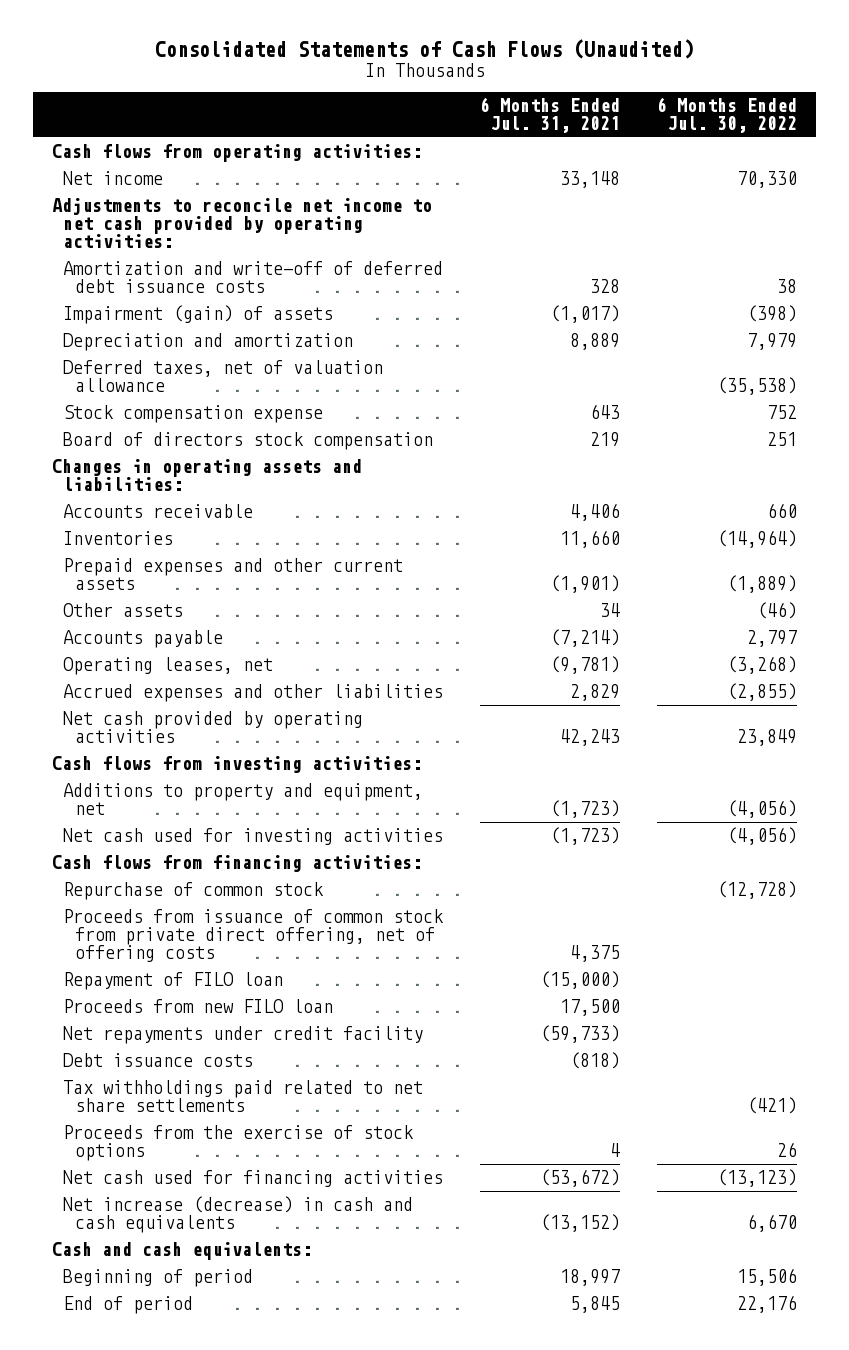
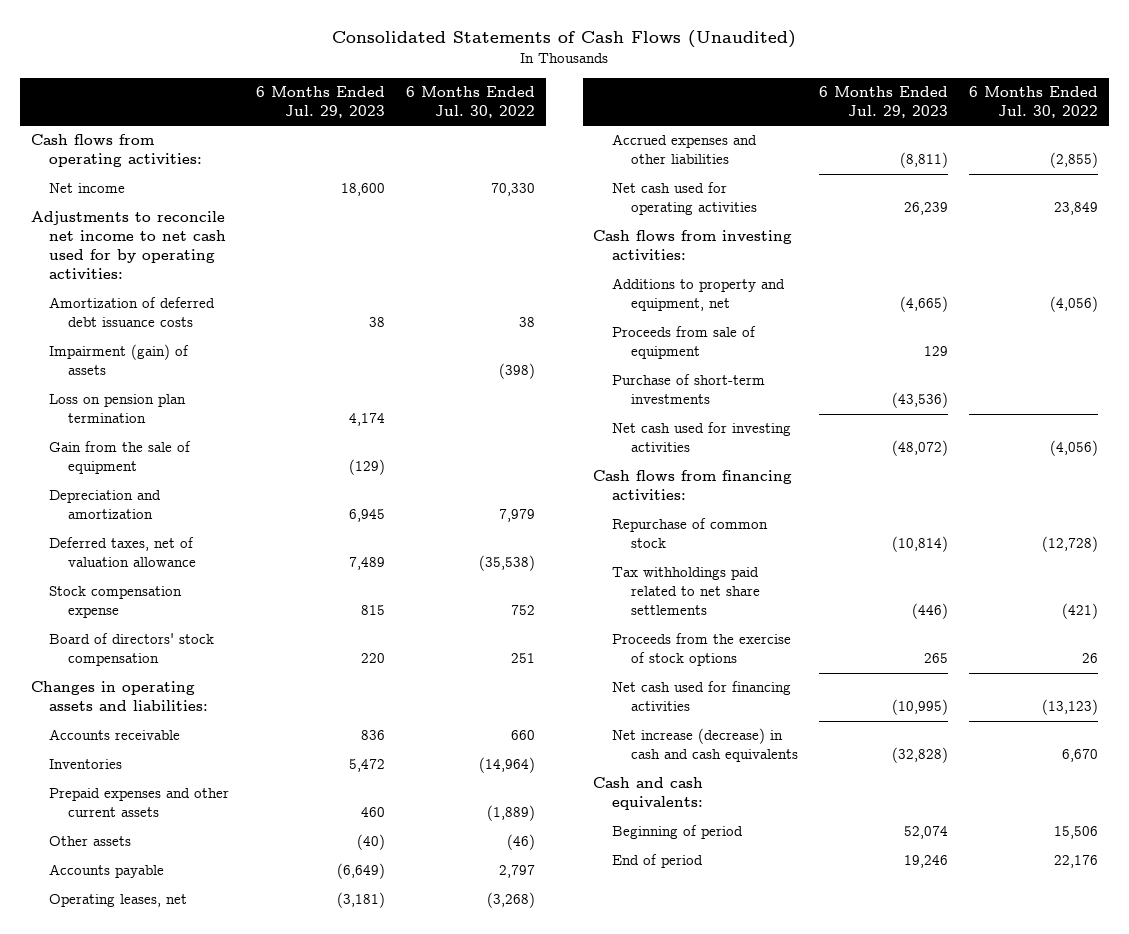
- | 6 Months Ended Jul. 31, 2021 | 6 Months Ended Jul. 30, 2022
+ | 6 Months Ended Jul. 29, 2023 | 6 Months Ended Jul. 30, 2022
- Adjustments to reconcile net income to net cash provided by operating activities:
- Amortization and write-off of deferred debt issuance costs | 328 | 38
+ Adjustments to reconcile net income to net cash used for by operating activities:
+ Amortization of deferred debt issuance costs | 38 | 38
+ Loss on pension plan termination | 4,174 |
+ Gain from the sale of equipment | (129) |
- Board of directors stock compensation | 219 | 251
+ Board of directors' stock compensation | 220 | 251
- Net cash provided by operating activities | 42,243 | 23,849
+ Net cash used for operating activities | 26,239 | 23,849
+ Proceeds from sale of equipment | 129 |
+ Purchase of short-term investments | (43,536) |
- Proceeds from issuance of common stock from private direct offering, net of offering costs | 4,375 |
- Repayment of FILO loan | (15,000) |
- Proceeds from new FILO loan | 17,500 |
- Net repayments under credit facility | (59,733) |
- Debt issuance costs | (818) |

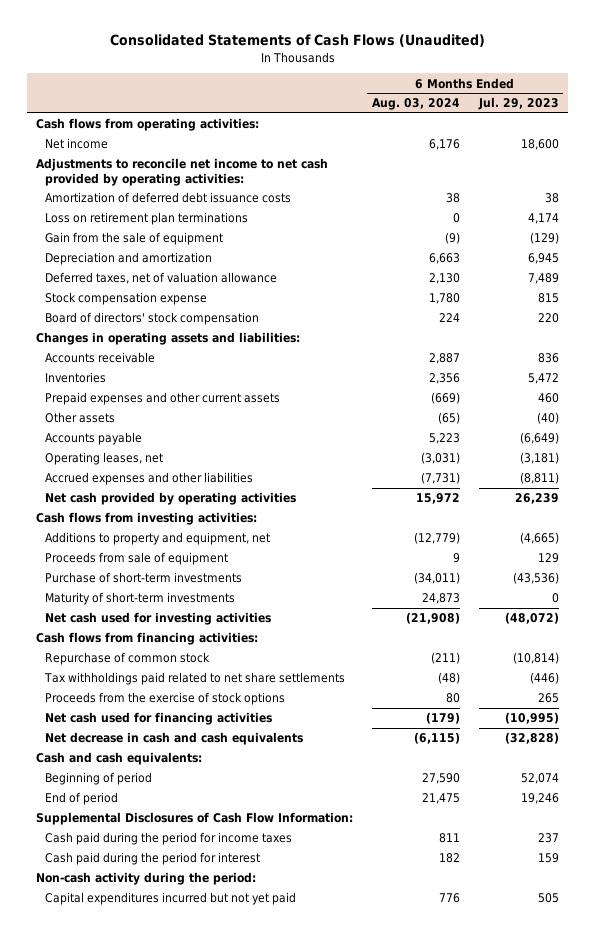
- | 6 Months Ended Jul. 29, 2023 | 6 Months Ended Jul. 30, 2022
+ | 6 Months Ended Aug. 03, 2024 | 6 Months Ended Jul. 29, 2023
- Adjustments to reconcile net income to net cash used for by operating activities:
+ Adjustments to reconcile net income to net cash provided by operating activities:
- Impairment (gain) of assets | | (398)
- Loss on pension plan termination | 4,174 |
+ Loss on retirement plan terminations | 0 | 4,174
- Net cash used for operating activities | 26,239 | 23,849
+ Net cash provided by operating activities | 15,972 | 26,239
+ Maturity of short-term investments | 24,873 | 0
- Net increase (decrease) in cash and cash equivalents | (32,828) | 6,670
+ Net decrease in cash and cash equivalents | (6,115) | (32,828)
+ Supplemental Disclosures of Cash Flow Information:
+ Cash paid during the period for income taxes | 811 | 237
+ Cash paid during the period for interest | 182 | 159
+ Non-cash activity during the period:
+ Capital expenditures incurred but not yet paid | 776 | 505

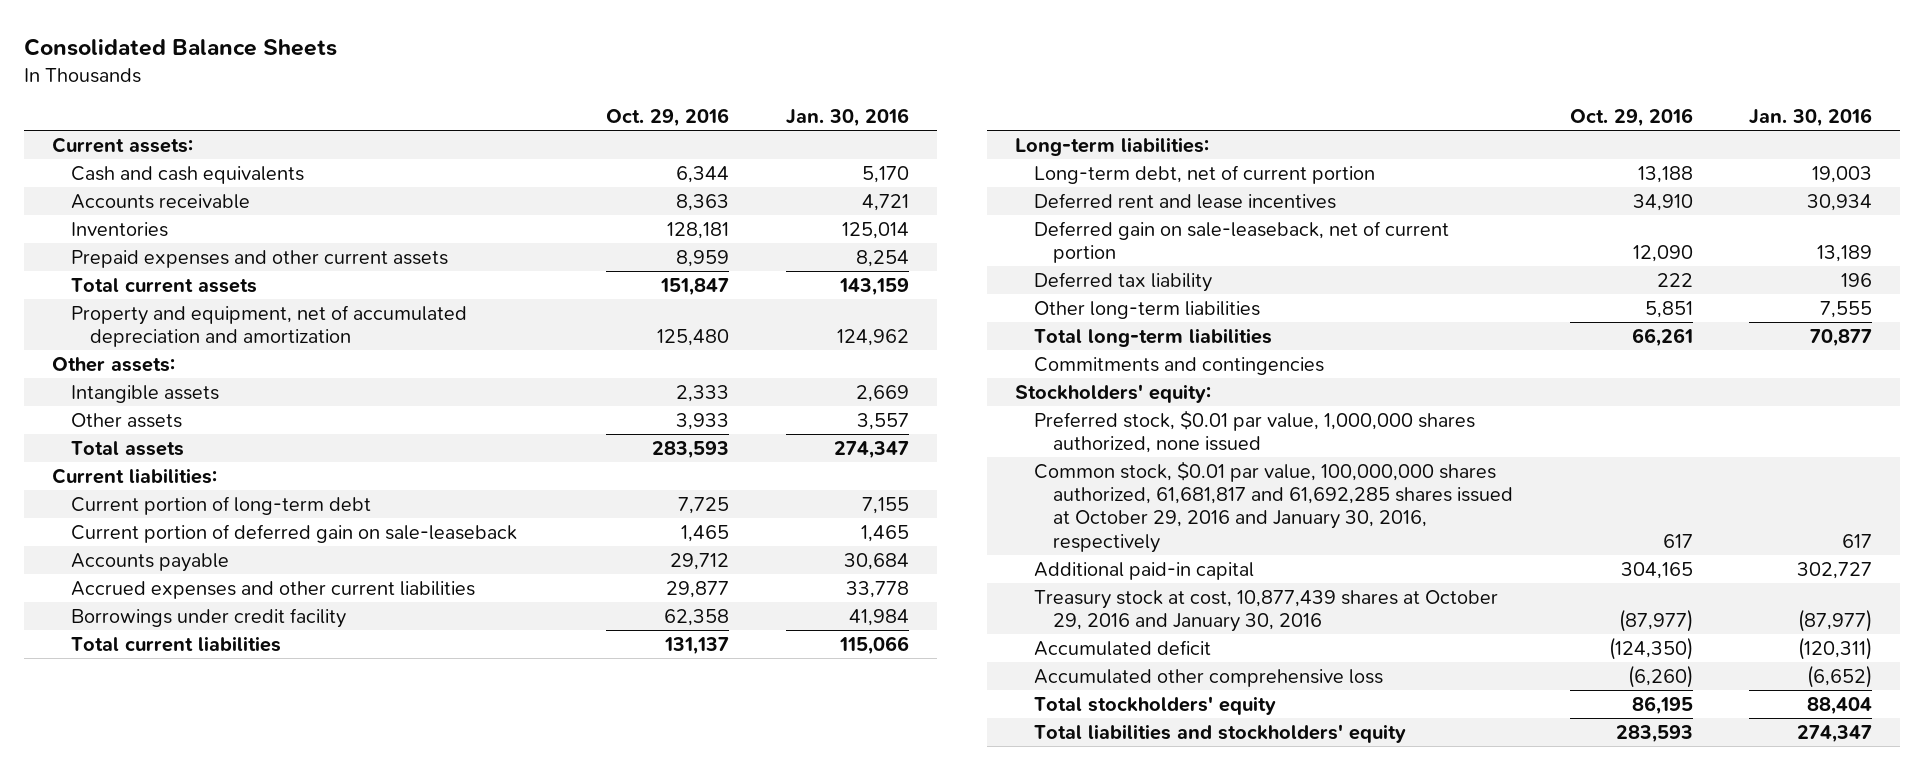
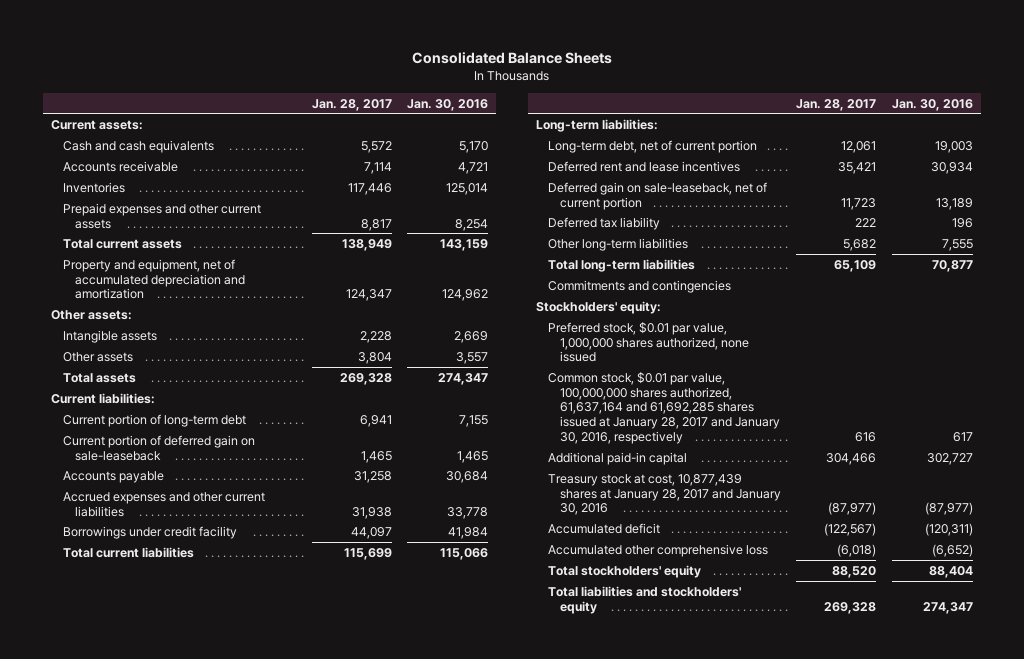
- | Oct. 29, 2016 | Jan. 30, 2016
+ | Jan. 28, 2017 | Jan. 30, 2016
- Common stock, $0.01 par value, 100,000,000 shares authorized, 61,681,817 and 61,692,285 shares issued at October 29, 2016 and January 30, 2016, respectively | 617 | 617
+ Common stock, $0.01 par value, 100,000,000 shares authorized, 61,637,164 and 61,692,285 shares issued at January 28, 2017 and January 30, 2016, respectively | 616 | 617
- Treasury stock at cost, 10,877,439 shares at October 29, 2016 and January 30, 2016 | (87,977) | (87,977)
+ Treasury stock at cost, 10,877,439 shares at January 28, 2017 and January 30, 2016 | (87,977) | (87,977)

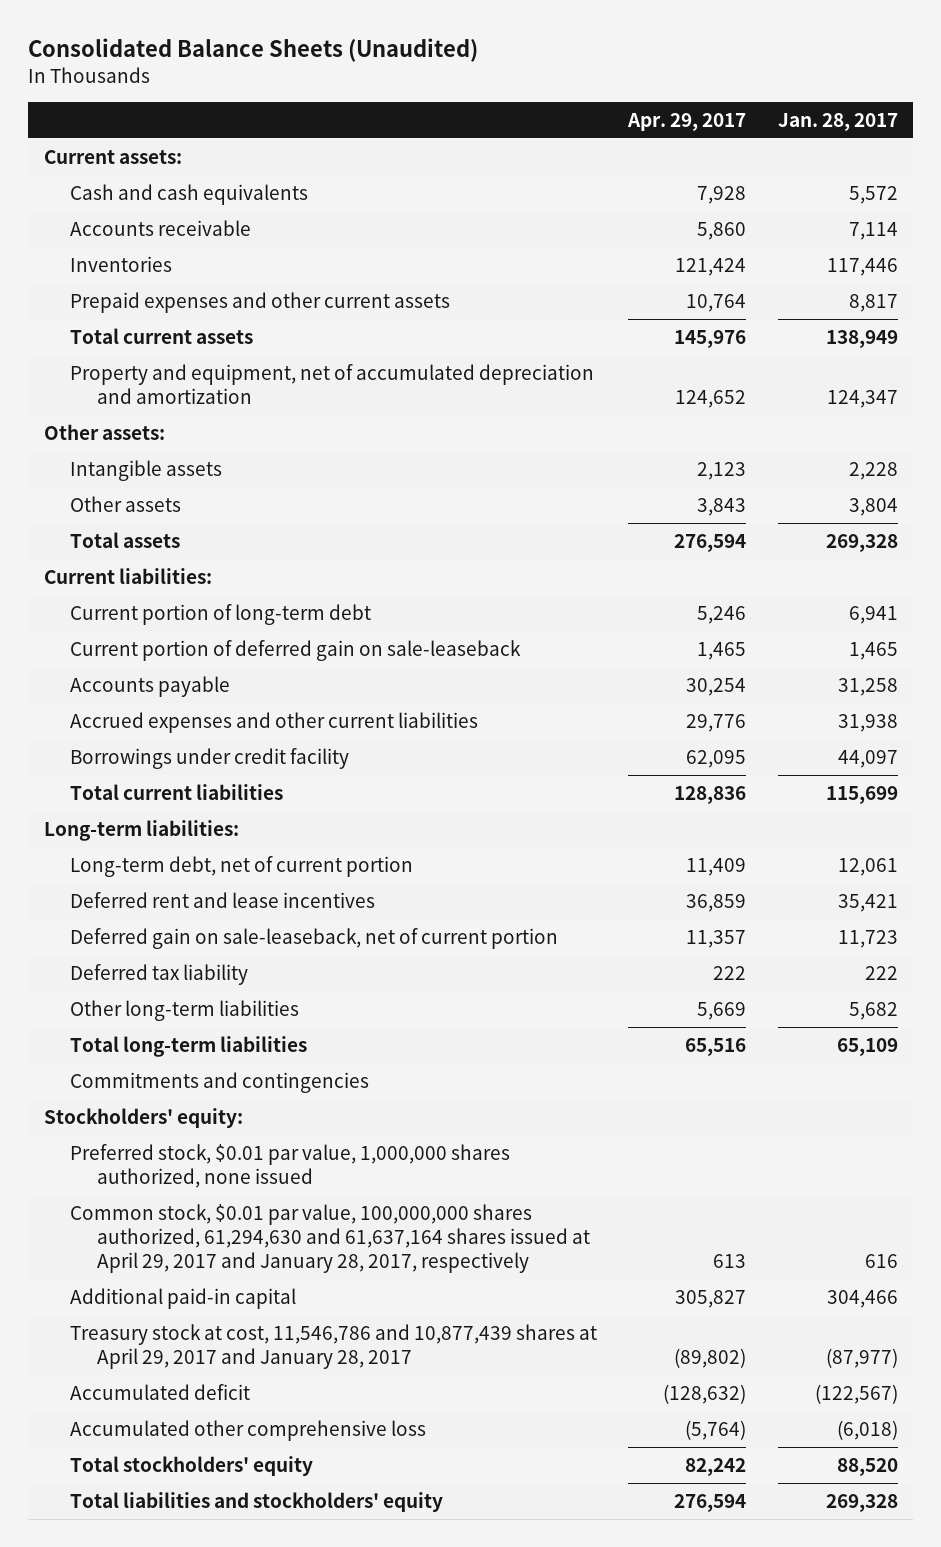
- Consolidated Balance Sheets
+ Consolidated Balance Sheets (Unaudited)
- | Jan. 28, 2017 | Jan. 30, 2016
+ | Apr. 29, 2017 | Jan. 28, 2017
- Common stock, $0.01 par value, 100,000,000 shares authorized, 61,637,164 and 61,692,285 shares issued at January 28, 2017 and January 30, 2016, respectively | 616 | 617
+ Common stock, $0.01 par value, 100,000,000 shares authorized, 61,294,630 and 61,637,164 shares issued at April 29, 2017 and January 28, 2017, respectively | 613 | 616
- Treasury stock at cost, 10,877,439 shares at January 28, 2017 and January 30, 2016 | (87,977) | (87,977)
+ Treasury stock at cost, 11,546,786 and 10,877,439 shares at April 29, 2017 and January 28, 2017 | (89,802) | (87,977)

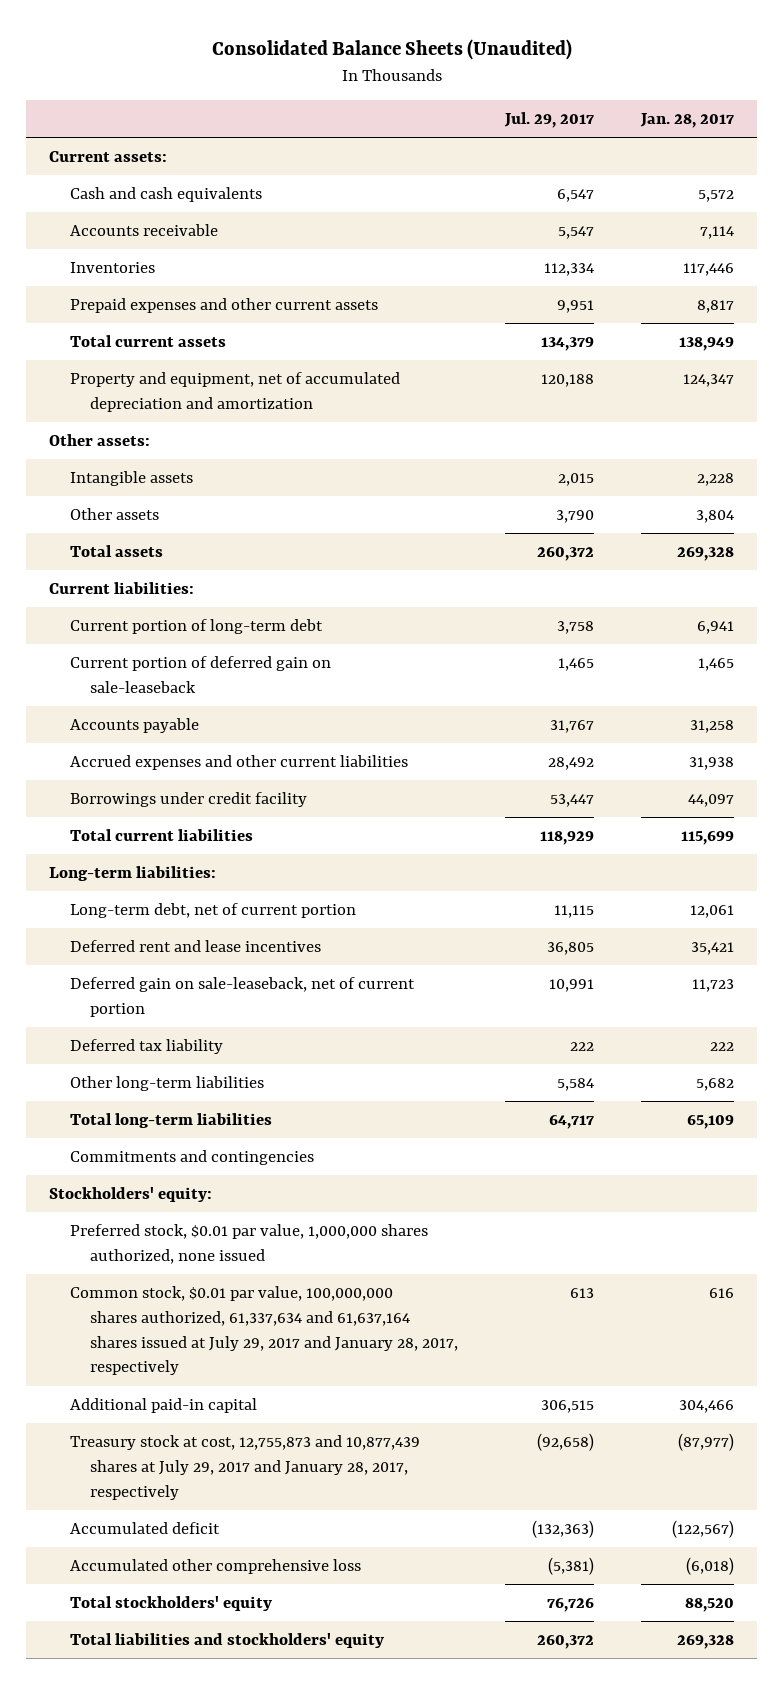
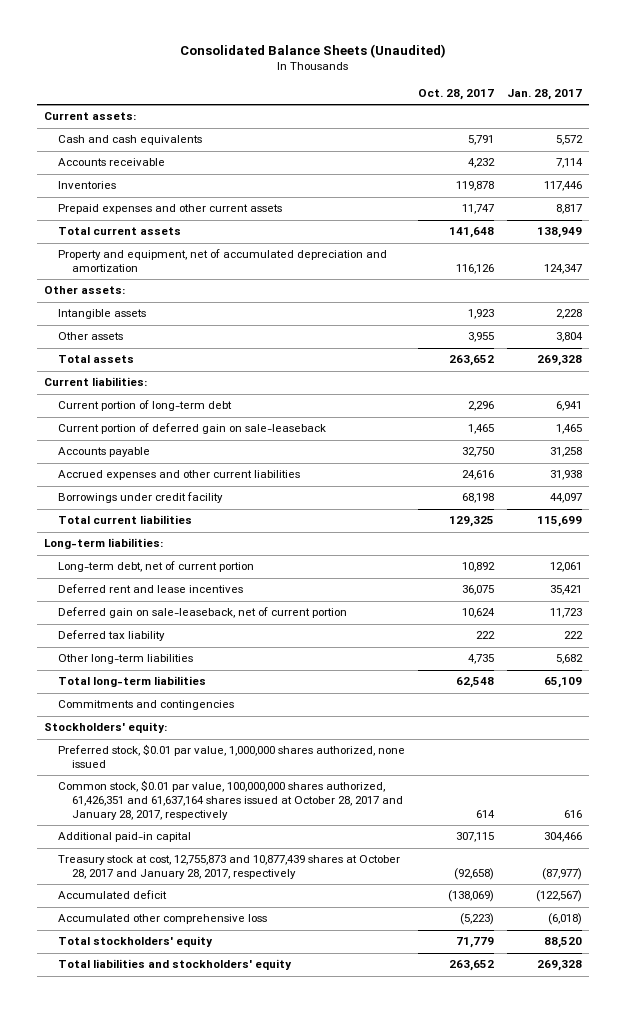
- | Jul. 29, 2017 | Jan. 28, 2017
+ | Oct. 28, 2017 | Jan. 28, 2017
- Common stock, $0.01 par value, 100,000,000 shares authorized, 61,337,634 and 61,637,164 shares issued at July 29, 2017 and January 28, 2017, respectively | 613 | 616
+ Common stock, $0.01 par value, 100,000,000 shares authorized, 61,426,351 and 61,637,164 shares issued at October 28, 2017 and January 28, 2017, respectively | 614 | 616
- Treasury stock at cost, 12,755,873 and 10,877,439 shares at July 29, 2017 and January 28, 2017, respectively | (92,658) | (87,977)
+ Treasury stock at cost, 12,755,873 and 10,877,439 shares at October 28, 2017 and January 28, 2017, respectively | (92,658) | (87,977)

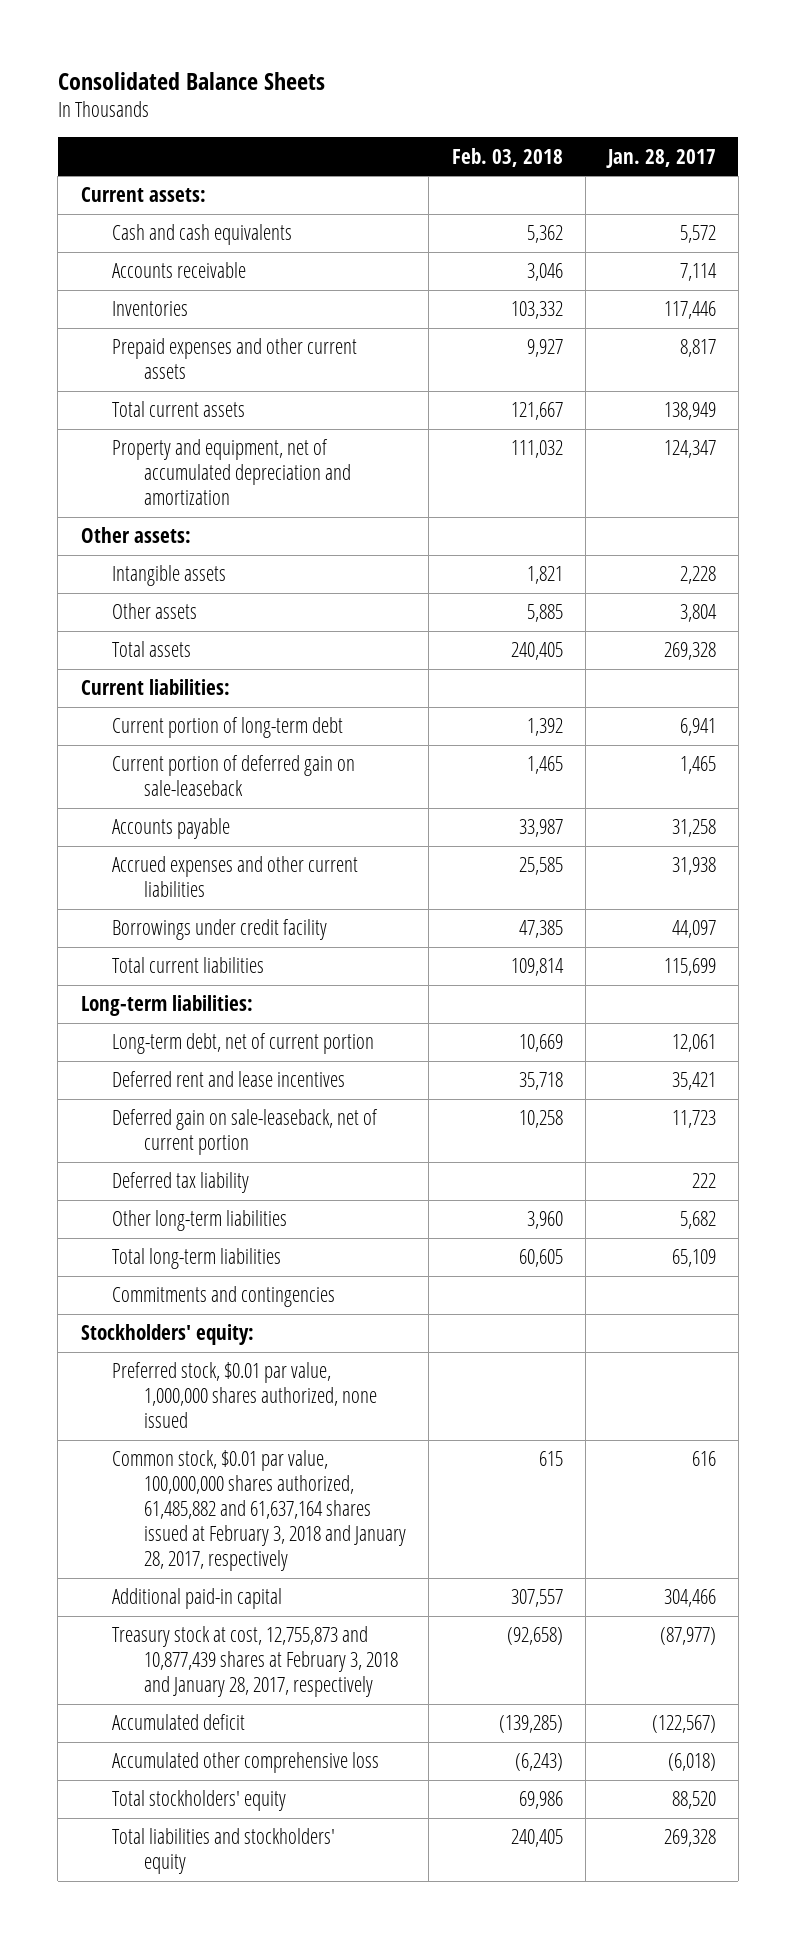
- Consolidated Balance Sheets (Unaudited)
+ Consolidated Balance Sheets
- | Oct. 28, 2017 | Jan. 28, 2017
+ | Feb. 03, 2018 | Jan. 28, 2017
- Common stock, $0.01 par value, 100,000,000 shares authorized, 61,426,351 and 61,637,164 shares issued at October 28, 2017 and January 28, 2017, respectively | 614 | 616
+ Common stock, $0.01 par value, 100,000,000 shares authorized, 61,485,882 and 61,637,164 shares issued at February 3, 2018 and January 28, 2017, respectively | 615 | 616
- Treasury stock at cost, 12,755,873 and 10,877,439 shares at October 28, 2017 and January 28, 2017, respectively | (92,658) | (87,977)
+ Treasury stock at cost, 12,755,873 and 10,877,439 shares at February 3, 2018 and January 28, 2017, respectively | (92,658) | (87,977)

